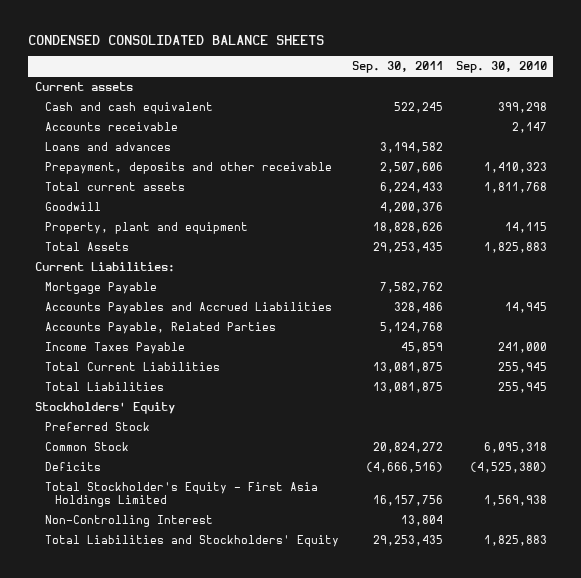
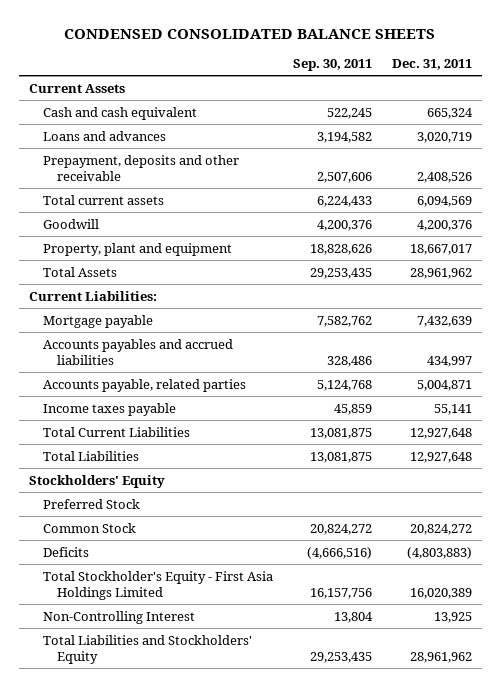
- | Sep. 30, 2011 | Sep. 30, 2010
+ | Sep. 30, 2011 | Dec. 31, 2011
- Current assets
+ Current Assets
- Accounts receivable | | 2,147
- Mortgage Payable | 7,582,762 |
- Accounts Payables and Accrued Liabilities | 328,486 | 14,945
- Accounts Payable, Related Parties | 5,124,768 |
- Income Taxes Payable | 45,859 | 241,000
+ Mortgage payable | 7,582,762 | 7,432,639
+ Accounts payables and accrued liabilities | 328,486 | 434,997
+ Accounts payable, related parties | 5,124,768 | 5,004,871
+ Income taxes payable | 45,859 | 55,141

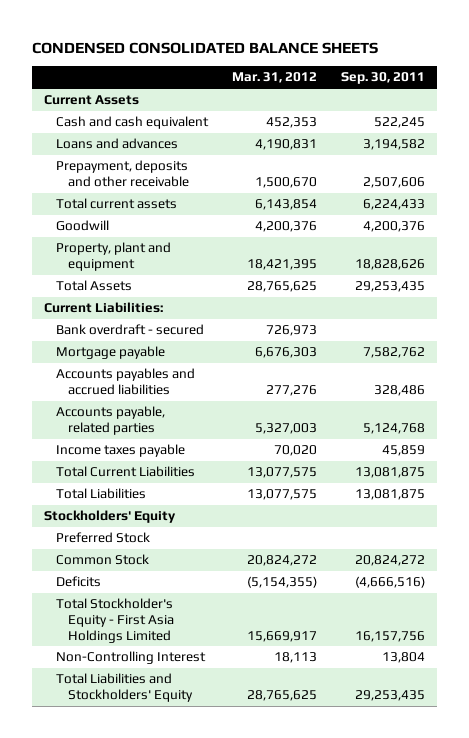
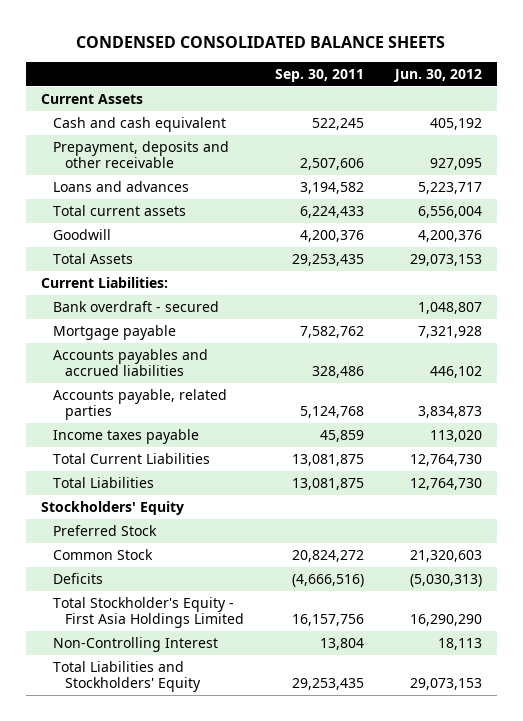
- | Mar. 31, 2012 | Sep. 30, 2011
+ | Sep. 30, 2011 | Jun. 30, 2012
moved down: Loans and advances | 3,194,582 | 5,223,717
- Property, plant and equipment | 18,421,395 | 18,828,626

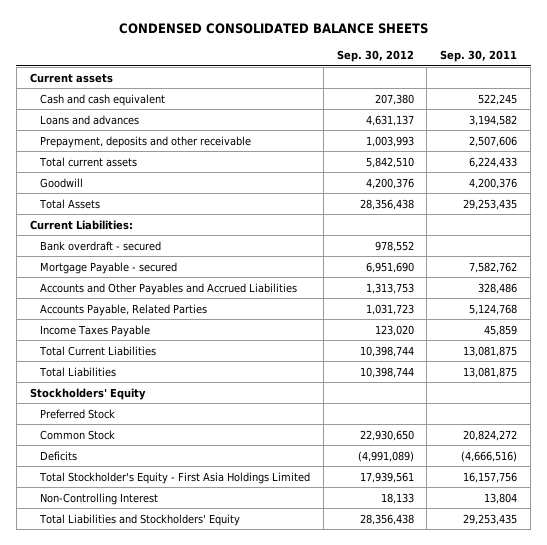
- | Sep. 30, 2011 | Jun. 30, 2012
+ | Sep. 30, 2012 | Sep. 30, 2011
- Current Assets
+ Current assets
moved down: Prepayment, deposits and other receivable | 1,003,993 | 2,507,606
- Mortgage payable | 7,582,762 | 7,321,928
- Accounts payables and accrued liabilities | 328,486 | 446,102
- Accounts payable, related parties | 5,124,768 | 3,834,873
- Income taxes payable | 45,859 | 113,020
+ Mortgage Payable - secured | 6,951,690 | 7,582,762
+ Accounts and Other Payables and Accrued Liabilities | 1,313,753 | 328,486
+ Accounts Payable, Related Parties | 1,031,723 | 5,124,768
+ Income Taxes Payable | 123,020 | 45,859

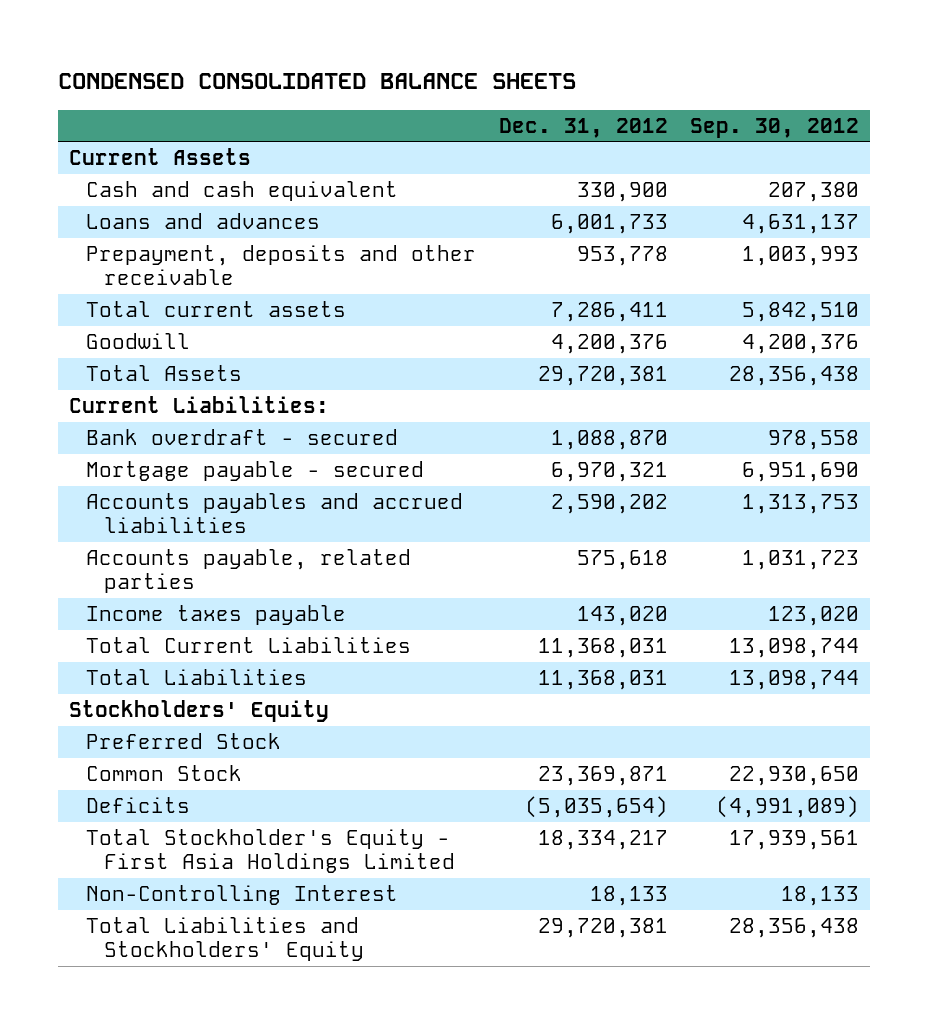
- | Sep. 30, 2012 | Sep. 30, 2011
+ | Dec. 31, 2012 | Sep. 30, 2012
- Current assets
+ Current Assets
- Bank overdraft - secured | 978,552 |
- Mortgage Payable - secured | 6,951,690 | 7,582,762
- Accounts and Other Payables and Accrued Liabilities | 1,313,753 | 328,486
- Accounts Payable, Related Parties | 1,031,723 | 5,124,768
- Income Taxes Payable | 123,020 | 45,859
- Total Current Liabilities | 10,398,744 | 13,081,875
- Total Liabilities | 10,398,744 | 13,081,875
+ Bank overdraft - secured | 1,088,870 | 978,558
+ Mortgage payable - secured | 6,970,321 | 6,951,690
+ Accounts payables and accrued liabilities | 2,590,202 | 1,313,753
+ Accounts payable, related parties | 575,618 | 1,031,723
+ Income taxes payable | 143,020 | 123,020
+ Total Current Liabilities | 11,368,031 | 13,098,744
+ Total Liabilities | 11,368,031 | 13,098,744

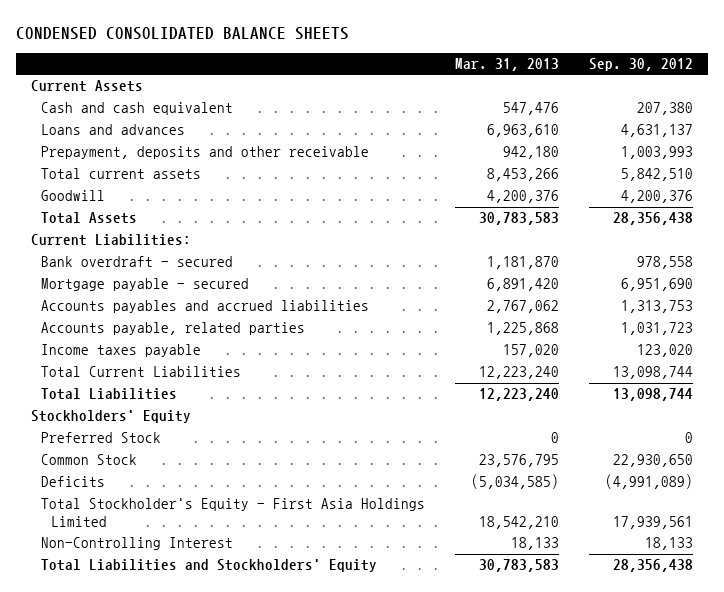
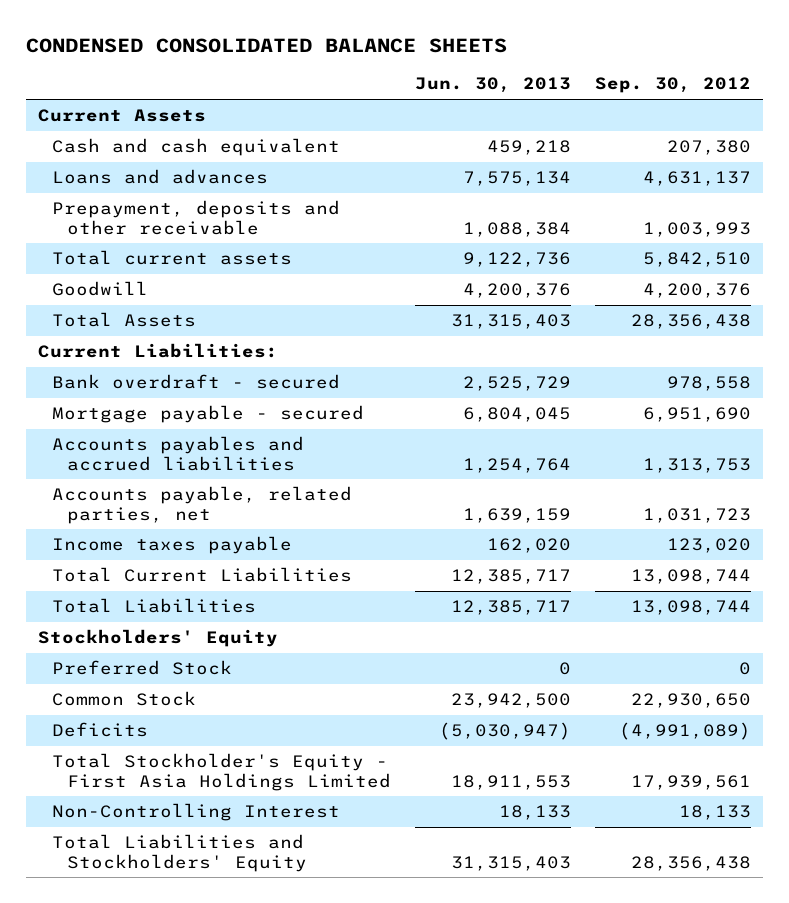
- | Mar. 31, 2013 | Sep. 30, 2012
+ | Jun. 30, 2013 | Sep. 30, 2012
- Accounts payable, related parties | 1,225,868 | 1,031,723
+ Accounts payable, related parties, net | 1,639,159 | 1,031,723

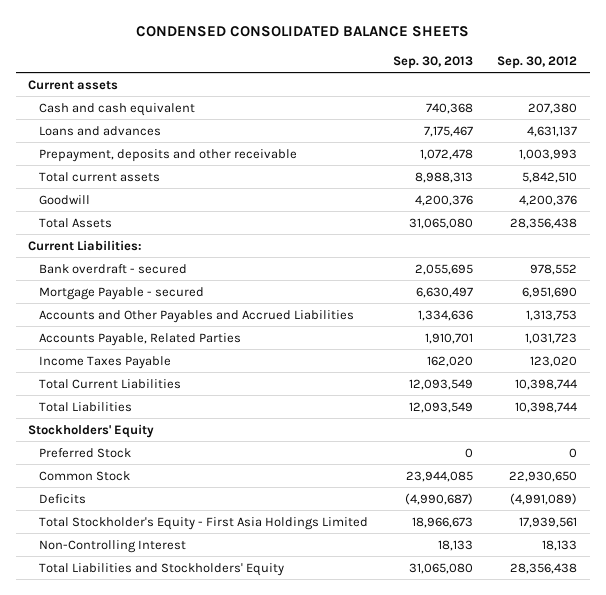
- | Jun. 30, 2013 | Sep. 30, 2012
+ | Sep. 30, 2013 | Sep. 30, 2012
- Current Assets
+ Current assets
- Bank overdraft - secured | 2,525,729 | 978,558
- Mortgage payable - secured | 6,804,045 | 6,951,690
- Accounts payables and accrued liabilities | 1,254,764 | 1,313,753
- Accounts payable, related parties, net | 1,639,159 | 1,031,723
- Income taxes payable | 162,020 | 123,020
- Total Current Liabilities | 12,385,717 | 13,098,744
- Total Liabilities | 12,385,717 | 13,098,744
+ Bank overdraft - secured | 2,055,695 | 978,552
+ Mortgage Payable - secured | 6,630,497 | 6,951,690
+ Accounts and Other Payables and Accrued Liabilities | 1,334,636 | 1,313,753
+ Accounts Payable, Related Parties | 1,910,701 | 1,031,723
+ Income Taxes Payable | 162,020 | 123,020
+ Total Current Liabilities | 12,093,549 | 10,398,744
+ Total Liabilities | 12,093,549 | 10,398,744

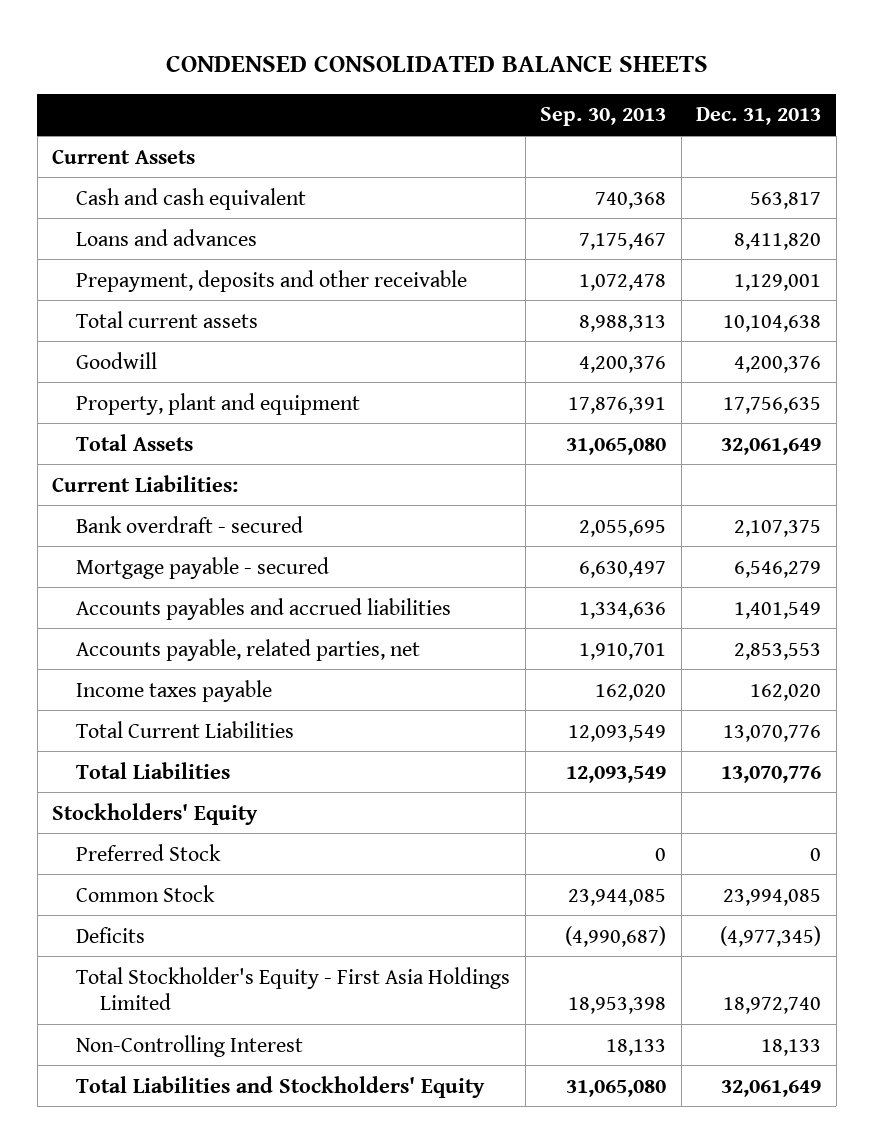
- | Sep. 30, 2013 | Sep. 30, 2012
+ | Sep. 30, 2013 | Dec. 31, 2013
- Current assets
+ Current Assets
+ Property, plant and equipment | 17,876,391 | 17,756,635
- Mortgage Payable - secured | 6,630,497 | 6,951,690
- Accounts and Other Payables and Accrued Liabilities | 1,334,636 | 1,313,753
- Accounts Payable, Related Parties | 1,910,701 | 1,031,723
- Income Taxes Payable | 162,020 | 123,020
+ Mortgage payable - secured | 6,630,497 | 6,546,279
+ Accounts payables and accrued liabilities | 1,334,636 | 1,401,549
+ Accounts payable, related parties, net | 1,910,701 | 2,853,553
+ Income taxes payable | 162,020 | 162,020
- Total Stockholder's Equity - First Asia Holdings Limited | 18,966,673 | 17,939,561
+ Total Stockholder's Equity - First Asia Holdings Limited | 18,953,398 | 18,972,740

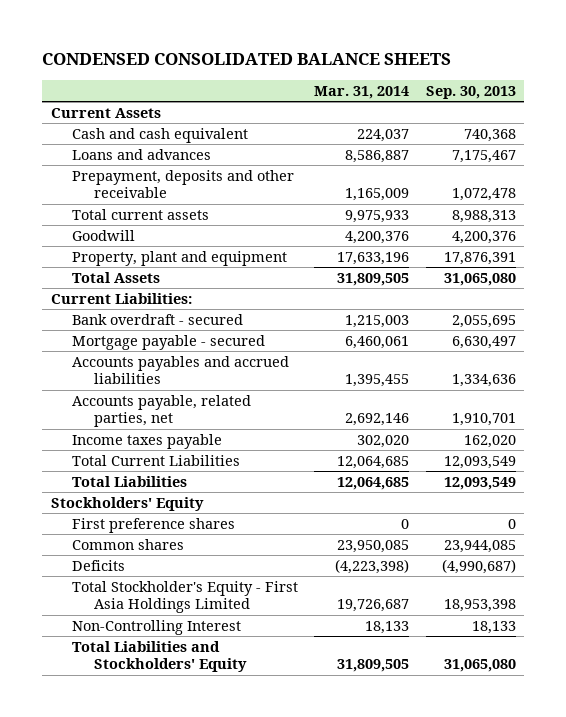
- | Sep. 30, 2013 | Dec. 31, 2013
+ | Mar. 31, 2014 | Sep. 30, 2013
- Preferred Stock | 0 | 0
- Common Stock | 23,944,085 | 23,994,085
+ First preference shares | 0 | 0
+ Common shares | 23,950,085 | 23,944,085

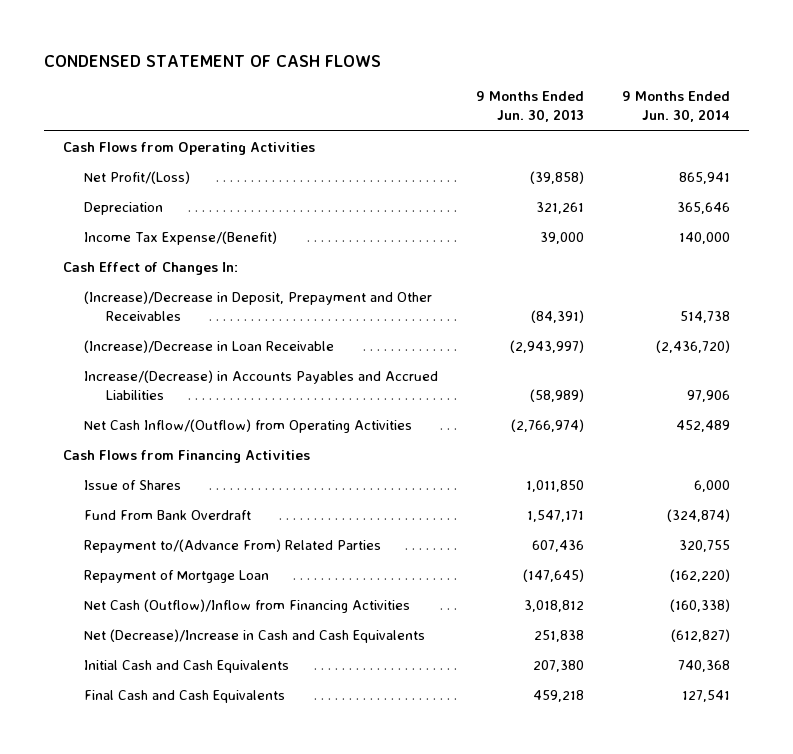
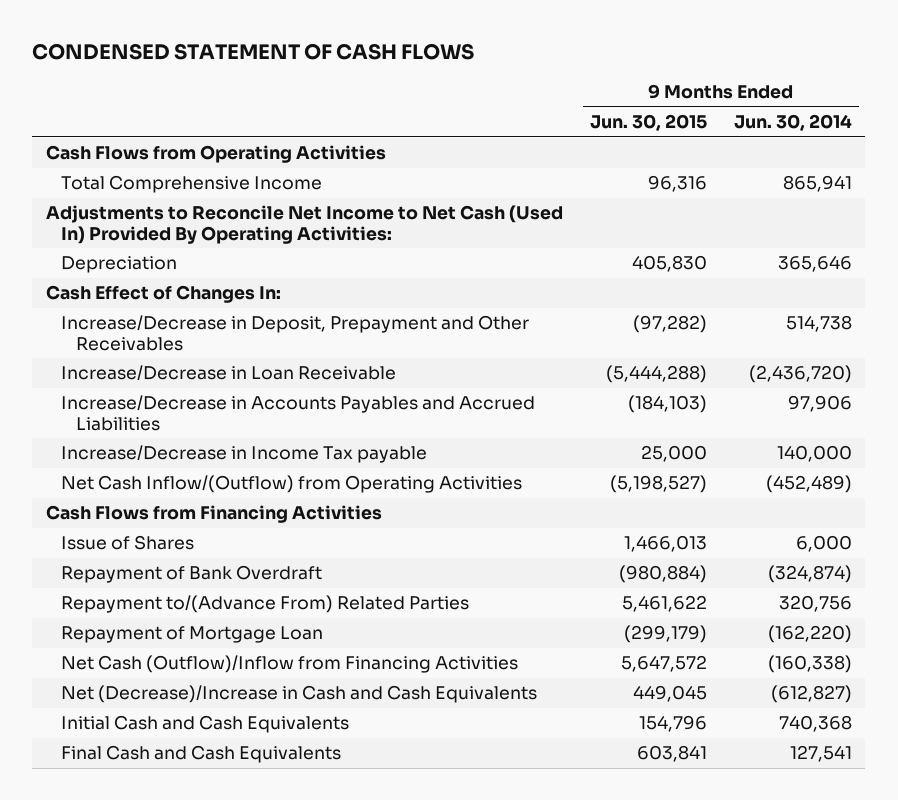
- | 9 Months Ended Jun. 30, 2013 | 9 Months Ended Jun. 30, 2014
+ | 9 Months Ended Jun. 30, 2015 | 9 Months Ended Jun. 30, 2014
- Net Profit/(Loss) | (39,858) | 865,941
+ Total Comprehensive Income | 96,316 | 865,941
+ Adjustments to Reconcile Net Income to Net Cash (Used In) Provided By Operating Activities:
- Income Tax Expense/(Benefit) | 39,000 | 140,000
- (Increase)/Decrease in Deposit, Prepayment and Other Receivables | (84,391) | 514,738
- (Increase)/Decrease in Loan Receivable | (2,943,997) | (2,436,720)
- Increase/(Decrease) in Accounts Payables and Accrued Liabilities | (58,989) | 97,906
- Net Cash Inflow/(Outflow) from Operating Activities | (2,766,974) | 452,489
+ Increase/Decrease in Deposit, Prepayment and Other Receivables | (97,282) | 514,738
+ Increase/Decrease in Loan Receivable | (5,444,288) | (2,436,720)
+ Increase/Decrease in Accounts Payables and Accrued Liabilities | (184,103) | 97,906
+ Increase/Decrease in Income Tax payable | 25,000 | 140,000
+ Net Cash Inflow/(Outflow) from Operating Activities | (5,198,527) | (452,489)
- Fund From Bank Overdraft | 1,547,171 | (324,874)
- Repayment to/(Advance From) Related Parties | 607,436 | 320,755
+ Repayment of Bank Overdraft | (980,884) | (324,874)
+ Repayment to/(Advance From) Related Parties | 5,461,622 | 320,756

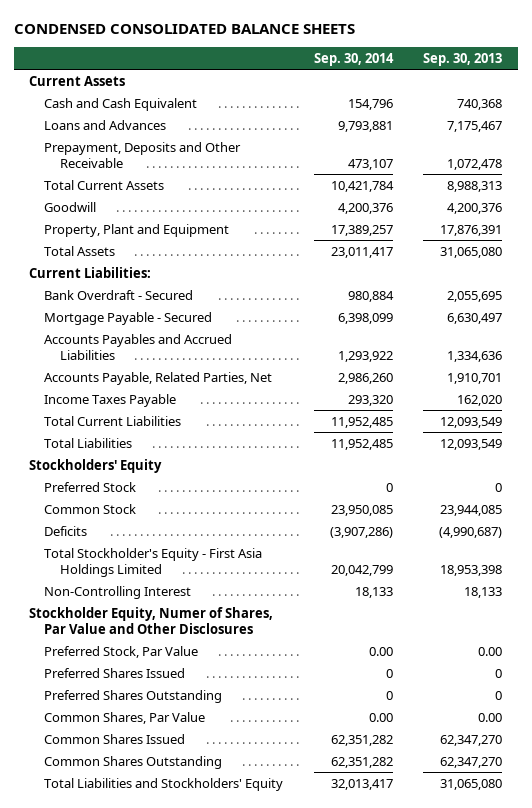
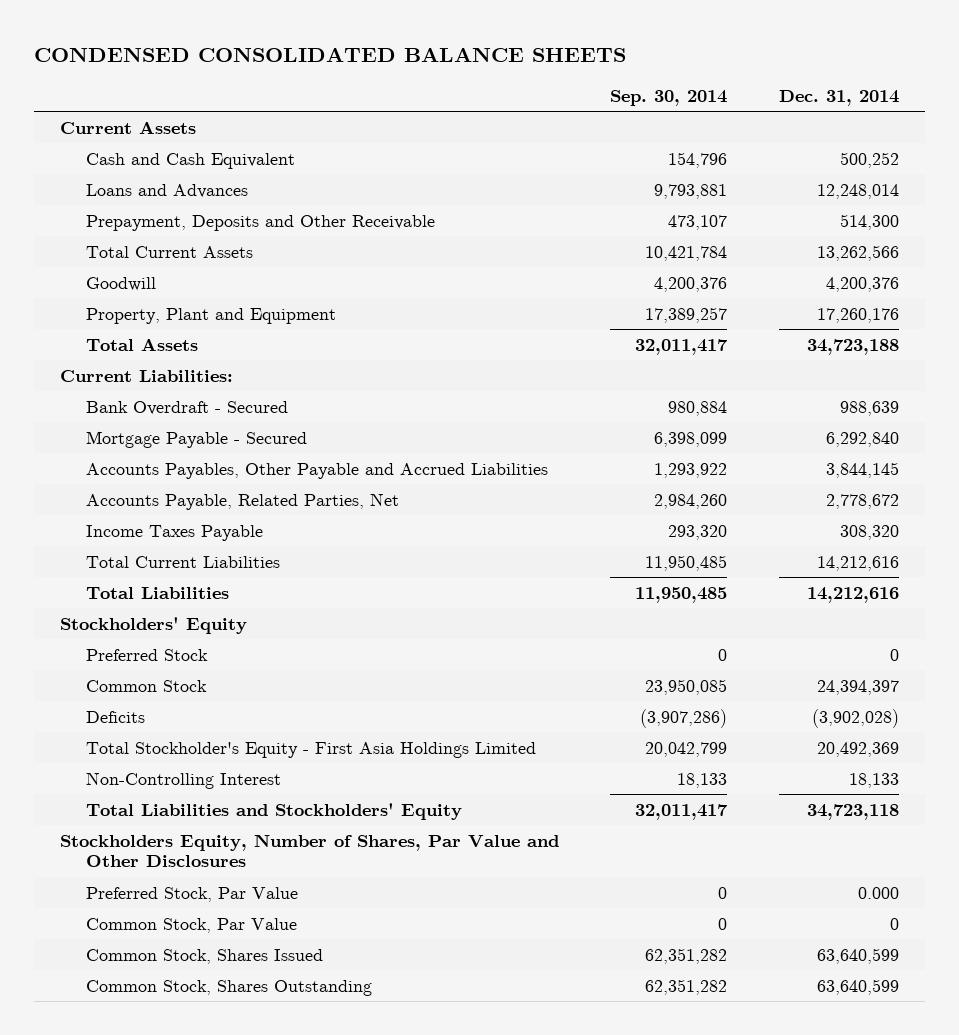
- | Sep. 30, 2014 | Sep. 30, 2013
+ | Sep. 30, 2014 | Dec. 31, 2014
- Total Assets | 23,011,417 | 31,065,080
+ Total Assets | 32,011,417 | 34,723,188
- Accounts Payables and Accrued Liabilities | 1,293,922 | 1,334,636
- Accounts Payable, Related Parties, Net | 2,986,260 | 1,910,701
+ Accounts Payables, Other Payable and Accrued Liabilities | 1,293,922 | 3,844,145
+ Accounts Payable, Related Parties, Net | 2,984,260 | 2,778,672
- Total Current Liabilities | 11,952,485 | 12,093,549
- Total Liabilities | 11,952,485 | 12,093,549
+ Total Current Liabilities | 11,950,485 | 14,212,616
+ Total Liabilities | 11,950,485 | 14,212,616
- Stockholder Equity, Numer of Shares, Par Value and Other Disclosures
- Preferred Stock, Par Value | 0.00 | 0.00
- Preferred Shares Issued | 0 | 0
- Preferred Shares Outstanding | 0 | 0
- Common Shares, Par Value | 0.00 | 0.00
- Common Shares Issued | 62,351,282 | 62,347,270
- Common Shares Outstanding | 62,351,282 | 62,347,270
- Total Liabilities and Stockholders' Equity | 32,013,417 | 31,065,080
+ Total Liabilities and Stockholders' Equity | 32,011,417 | 34,723,118
+ Stockholders Equity, Number of Shares, Par Value and Other Disclosures
+ Preferred Stock, Par Value | 0 | 0.000
+ Common Stock, Par Value | 0 | 0
+ Common Stock, Shares Issued | 62,351,282 | 63,640,599
+ Common Stock, Shares Outstanding | 62,351,282 | 63,640,599

